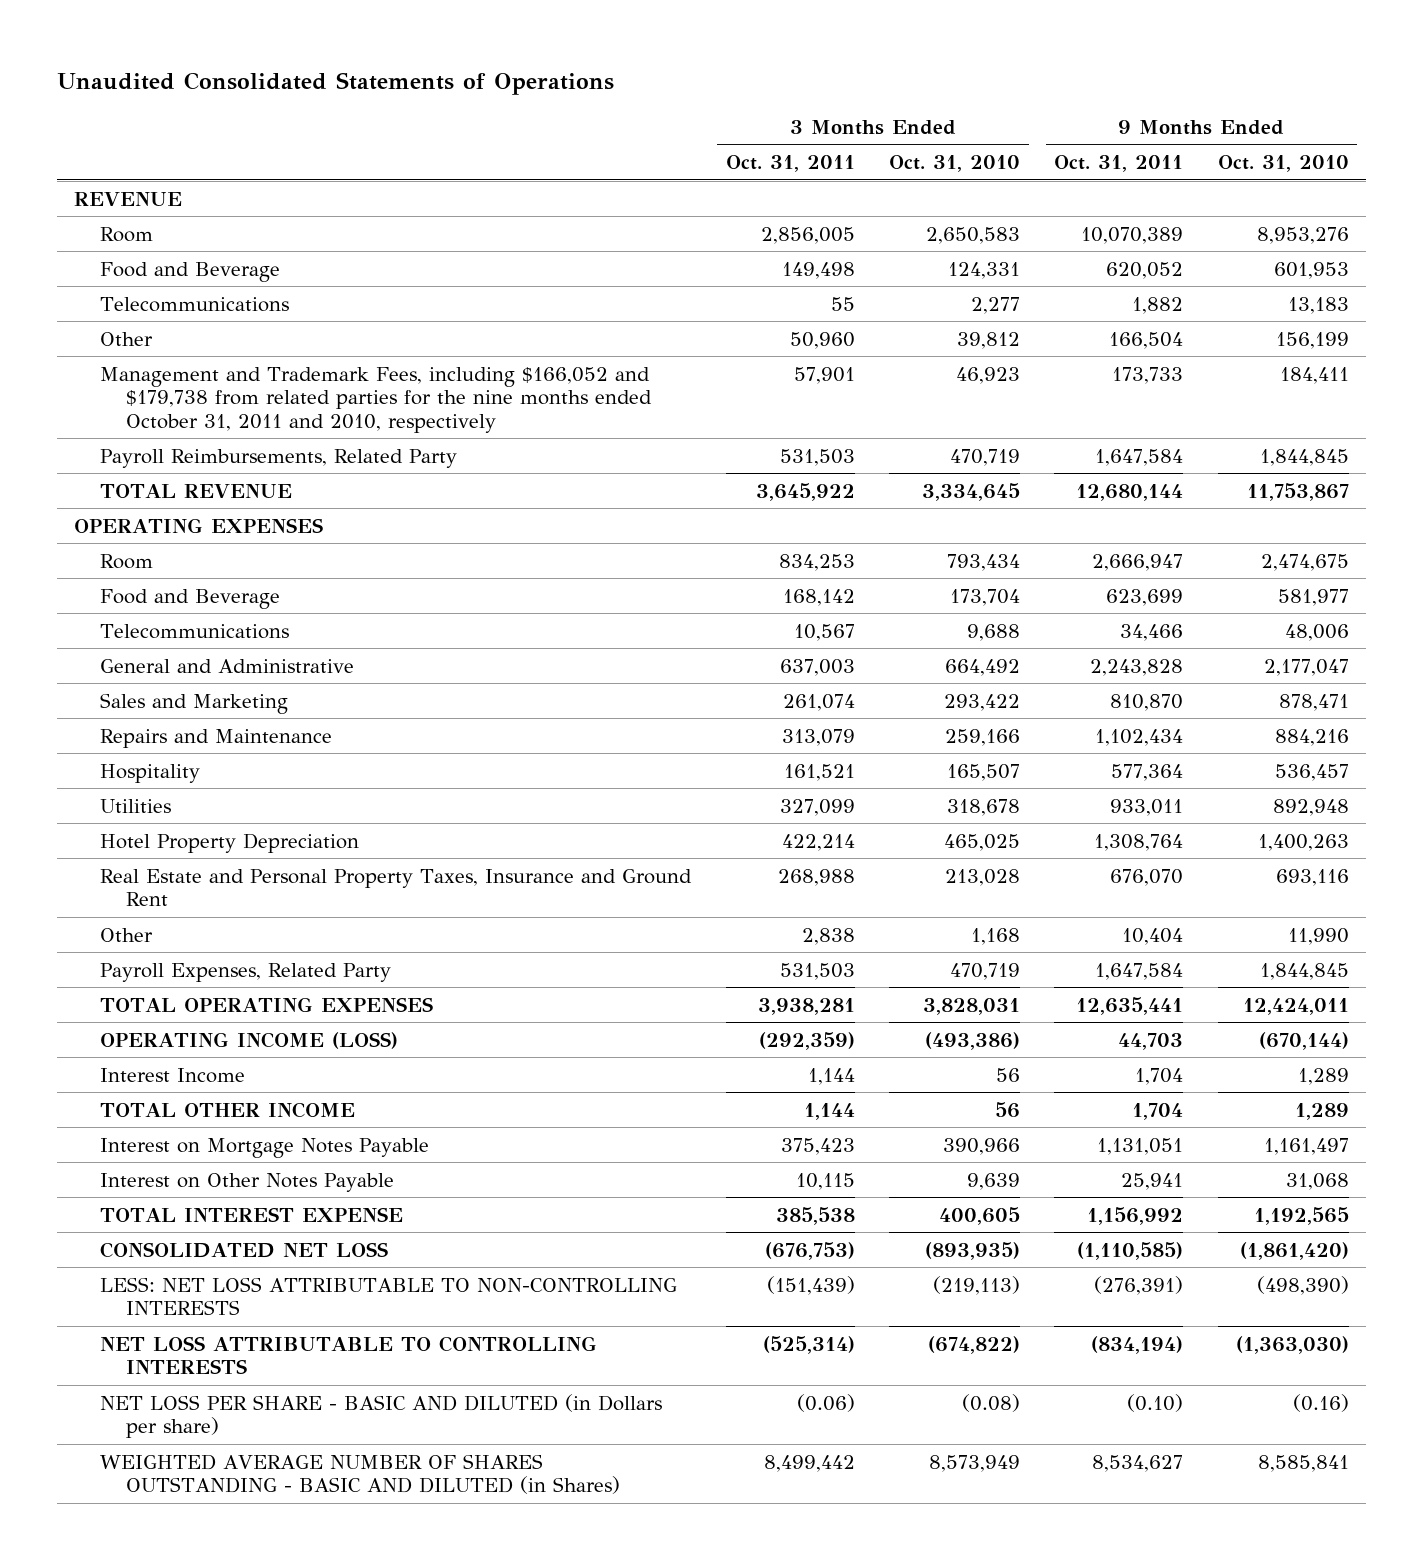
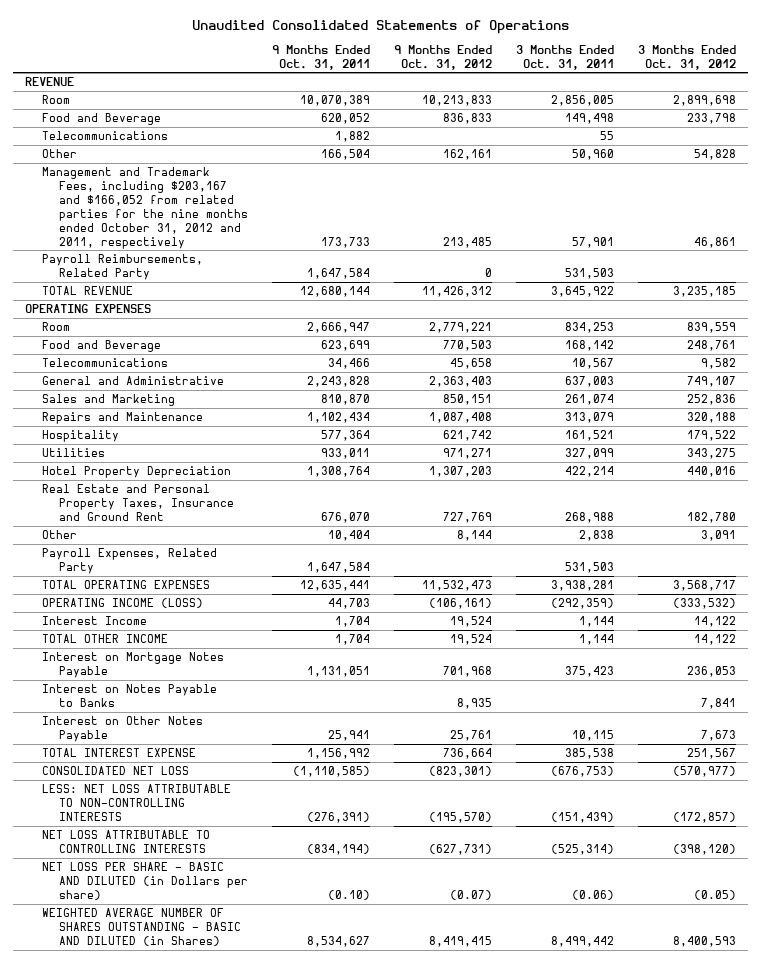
- | 3 Months Ended Oct. 31, 2011 | 3 Months Ended Oct. 31, 2010 | 9 Months Ended Oct. 31, 2011 | 9 Months Ended Oct. 31, 2010
+ | 9 Months Ended Oct. 31, 2011 | 9 Months Ended Oct. 31, 2012 | 3 Months Ended Oct. 31, 2011 | 3 Months Ended Oct. 31, 2012
- Management and Trademark Fees, including $166,052 and $179,738 from related parties for the nine months ended October 31, 2011 and 2010, respectively | 57,901 | 46,923 | 173,733 | 184,411
+ Management and Trademark Fees, including $203,167 and $166,052 from related parties for the nine months ended October 31, 2012 and 2011, respectively | 173,733 | 213,485 | 57,901 | 46,861
+ Interest on Notes Payable to Banks | | 8,935 | | 7,841

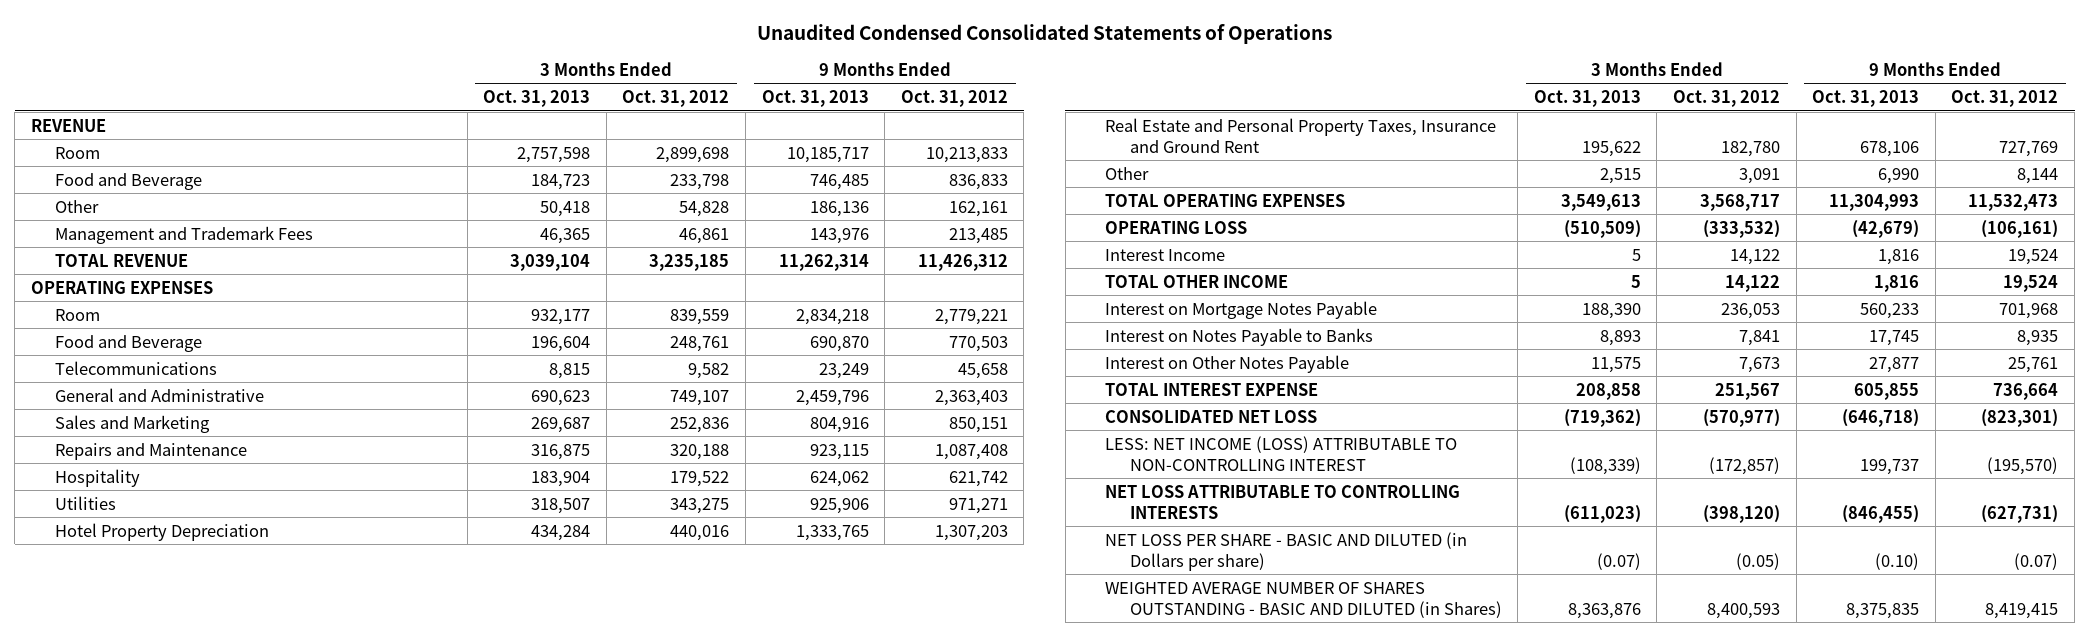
- Unaudited Consolidated Statements of Operations
+ Unaudited Condensed Consolidated Statements of Operations
- | 9 Months Ended Oct. 31, 2011 | 9 Months Ended Oct. 31, 2012 | 3 Months Ended Oct. 31, 2011 | 3 Months Ended Oct. 31, 2012
+ | 3 Months Ended Oct. 31, 2013 | 3 Months Ended Oct. 31, 2012 | 9 Months Ended Oct. 31, 2013 | 9 Months Ended Oct. 31, 2012
- Telecommunications | 1,882 | | 55 |
- Management and Trademark Fees, including $203,167 and $166,052 from related parties for the nine months ended October 31, 2012 and 2011, respectively | 173,733 | 213,485 | 57,901 | 46,861
- Payroll Reimbursements, Related Party | 1,647,584 | 0 | 531,503 |
+ Management and Trademark Fees | 46,365 | 46,861 | 143,976 | 213,485
- Payroll Expenses, Related Party | 1,647,584 | | 531,503 |
- OPERATING INCOME (LOSS) | 44,703 | (106,161) | (292,359) | (333,532)
+ OPERATING LOSS | (510,509) | (333,532) | (42,679) | (106,161)
- LESS: NET LOSS ATTRIBUTABLE TO NON-CONTROLLING INTERESTS | (276,391) | (195,570) | (151,439) | (172,857)
+ LESS: NET INCOME (LOSS) ATTRIBUTABLE TO NON-CONTROLLING INTEREST | (108,339) | (172,857) | 199,737 | (195,570)

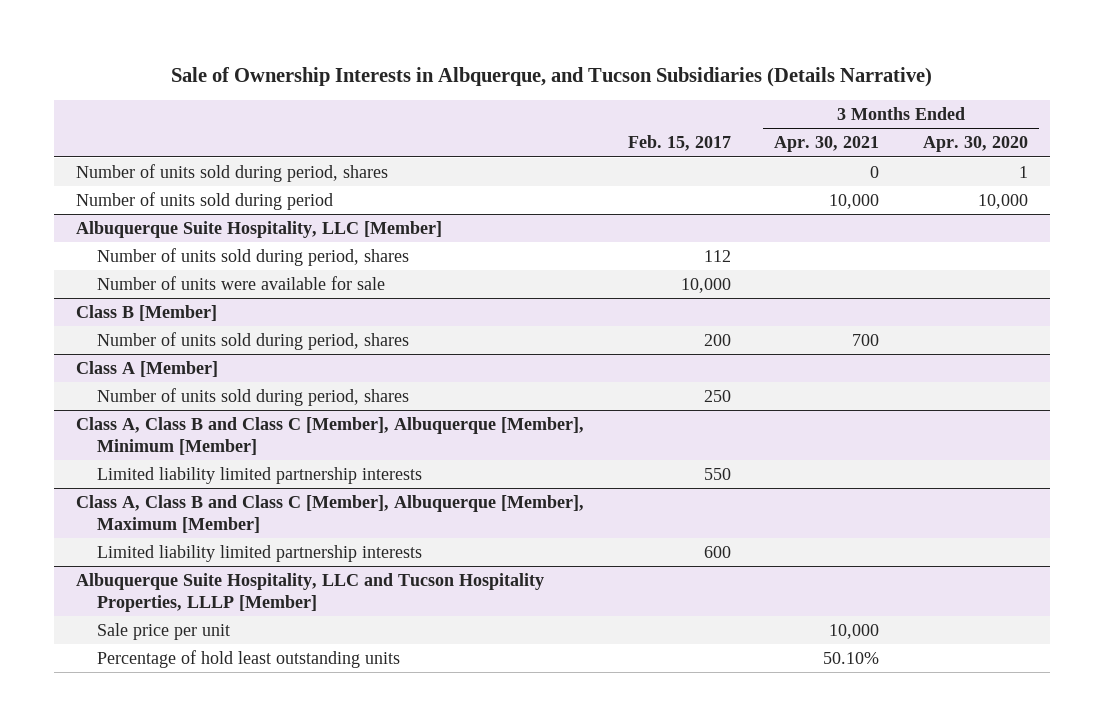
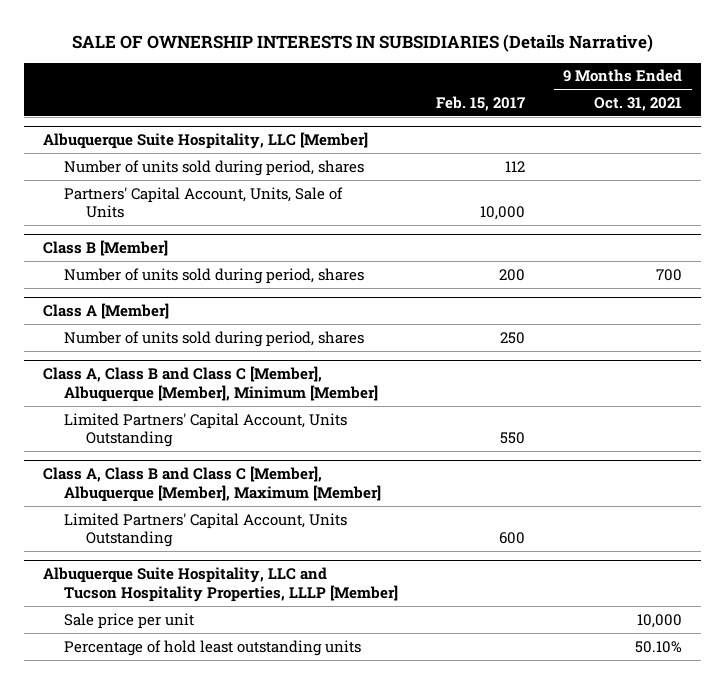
- Sale of Ownership Interests in Albquerque, and Tucson Subsidiaries (Details Narrative)
+ SALE OF OWNERSHIP INTERESTS IN SUBSIDIARIES (Details Narrative)
- | Feb. 15, 2017 | 3 Months Ended Apr. 30, 2021 | 3 Months Ended Apr. 30, 2020
+ | Feb. 15, 2017 | 9 Months Ended Oct. 31, 2021
- Number of units sold during period, shares | | 0 | 1
- Number of units sold during period | | 10,000 | 10,000
@ Albuquerque Suite Hospitality, LLC [Member]
- Number of units were available for sale | 10,000 | |
+ Partners' Capital Account, Units, Sale of Units | 10,000 |
@ Class A, Class B and Class C [Member], Albuquerque [Member], Minimum [Member]
- Limited liability limited partnership interests | 550 | |
+ Limited Partners' Capital Account, Units Outstanding | 550 |
@ Class A, Class B and Class C [Member], Albuquerque [Member], Maximum [Member]
- Limited liability limited partnership interests | 600 | |
+ Limited Partners' Capital Account, Units Outstanding | 600 |

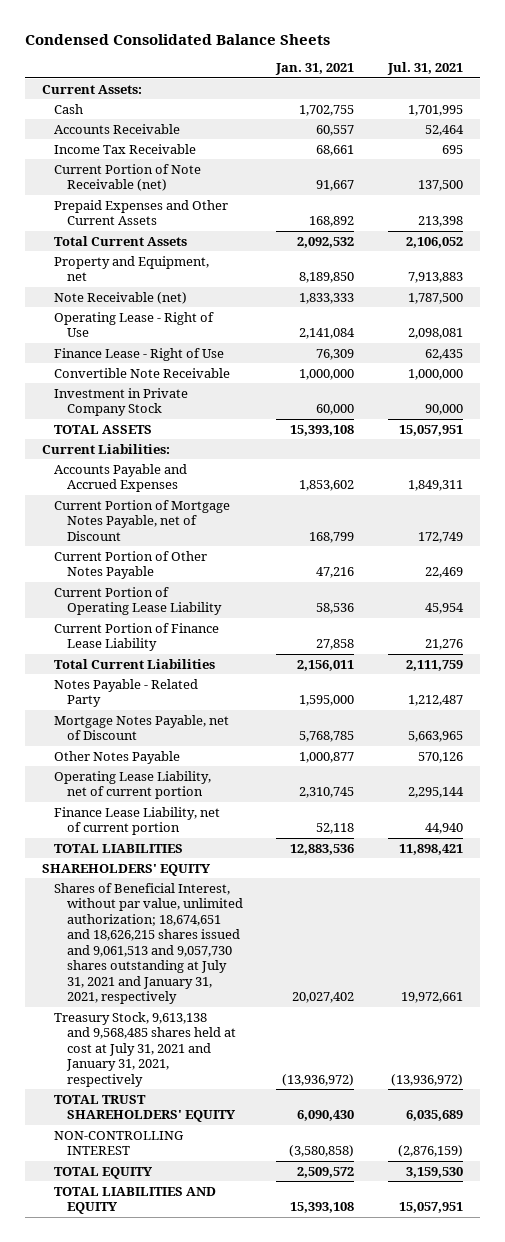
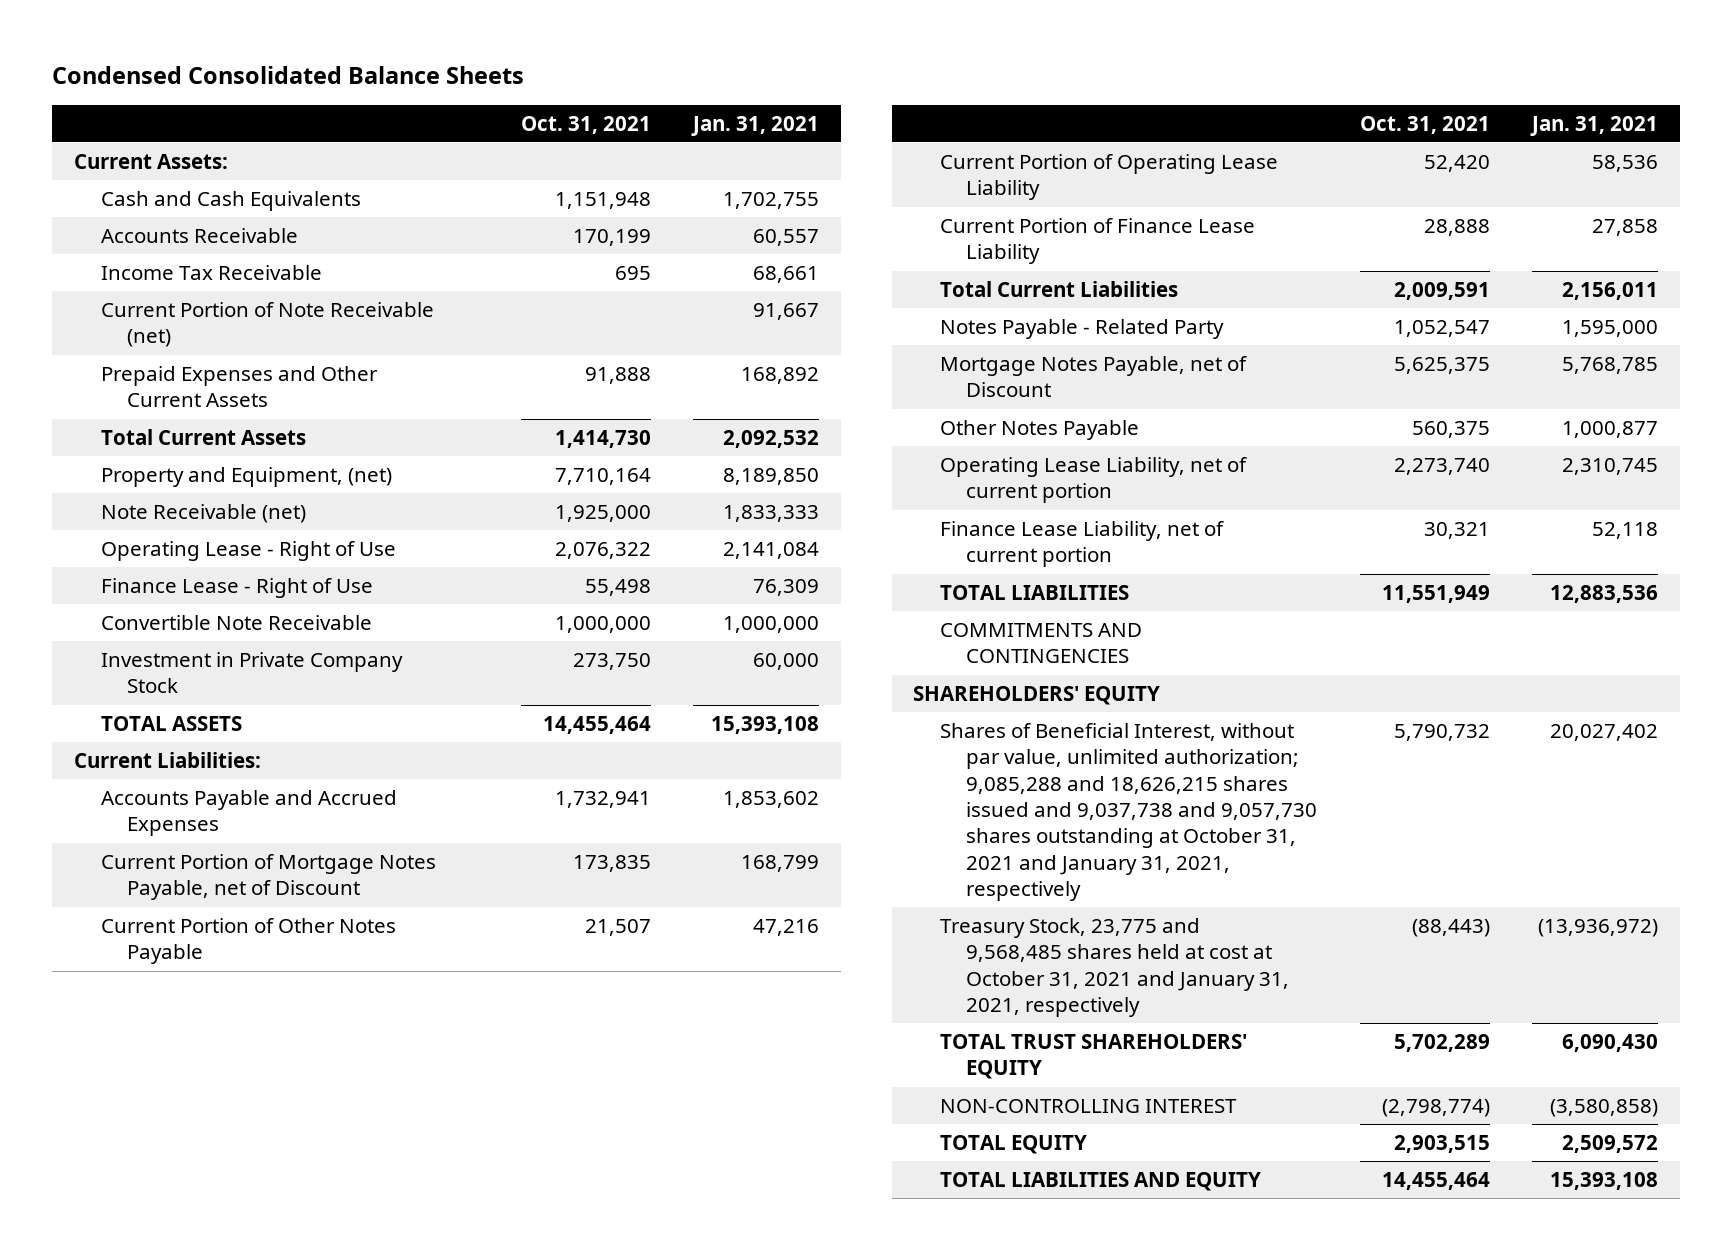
- | Jan. 31, 2021 | Jul. 31, 2021
+ | Oct. 31, 2021 | Jan. 31, 2021
- Cash | 1,702,755 | 1,701,995
+ Cash and Cash Equivalents | 1,151,948 | 1,702,755
- Property and Equipment, net | 8,189,850 | 7,913,883
+ Property and Equipment, (net) | 7,710,164 | 8,189,850
+ COMMITMENTS AND CONTINGENCIES
- Shares of Beneficial Interest, without par value, unlimited authorization; 18,674,651 and 18,626,215 shares issued and 9,061,513 and 9,057,730 shares outstanding at July 31, 2021 and January 31, 2021, respectively | 20,027,402 | 19,972,661
- Treasury Stock, 9,613,138 and 9,568,485 shares held at cost at July 31, 2021 and January 31, 2021, respectively | (13,936,972) | (13,936,972)
+ Shares of Beneficial Interest, without par value, unlimited authorization; 9,085,288 and 18,626,215 shares issued and 9,037,738 and 9,057,730 shares outstanding at October 31, 2021 and January 31, 2021, respectively | 5,790,732 | 20,027,402
+ Treasury Stock, 23,775 and 9,568,485 shares held at cost at October 31, 2021 and January 31, 2021, respectively | (88,443) | (13,936,972)

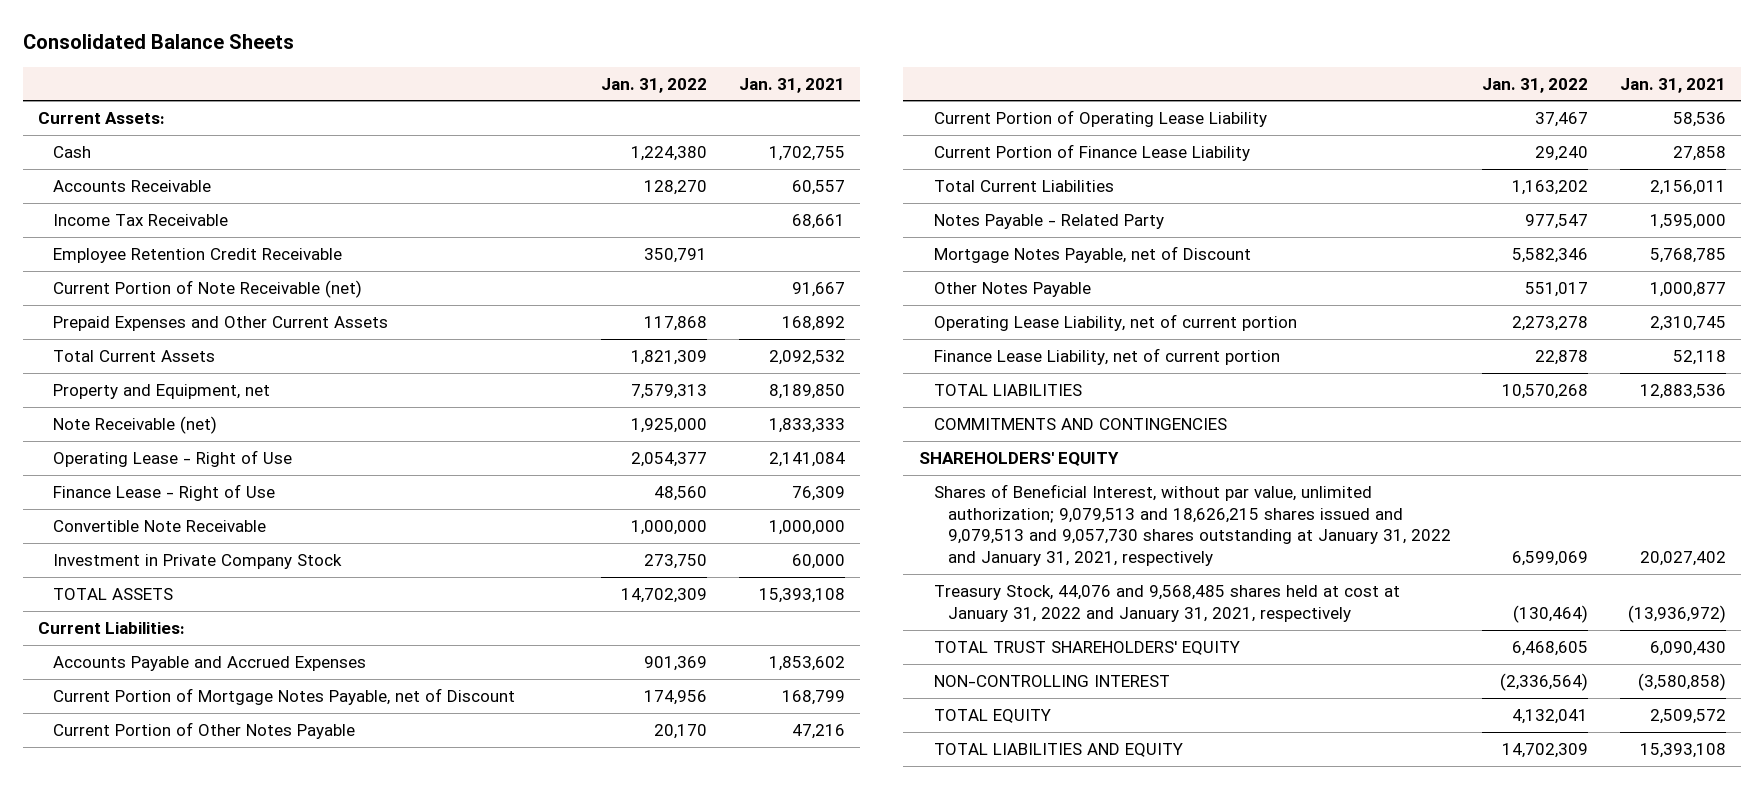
- Condensed Consolidated Balance Sheets
+ Consolidated Balance Sheets
- | Oct. 31, 2021 | Jan. 31, 2021
+ | Jan. 31, 2022 | Jan. 31, 2021
- Cash and Cash Equivalents | 1,151,948 | 1,702,755
+ Cash | 1,224,380 | 1,702,755
+ Employee Retention Credit Receivable | 350,791 |
- Property and Equipment, (net) | 7,710,164 | 8,189,850
+ Property and Equipment, net | 7,579,313 | 8,189,850
- Shares of Beneficial Interest, without par value, unlimited authorization; 9,085,288 and 18,626,215 shares issued and 9,037,738 and 9,057,730 shares outstanding at October 31, 2021 and January 31, 2021, respectively | 5,790,732 | 20,027,402
- Treasury Stock, 23,775 and 9,568,485 shares held at cost at October 31, 2021 and January 31, 2021, respectively | (88,443) | (13,936,972)
+ Shares of Beneficial Interest, without par value, unlimited authorization; 9,079,513 and 18,626,215 shares issued and 9,079,513 and 9,057,730 shares outstanding at January 31, 2022 and January 31, 2021, respectively | 6,599,069 | 20,027,402
+ Treasury Stock, 44,076 and 9,568,485 shares held at cost at January 31, 2022 and January 31, 2021, respectively | (130,464) | (13,936,972)

